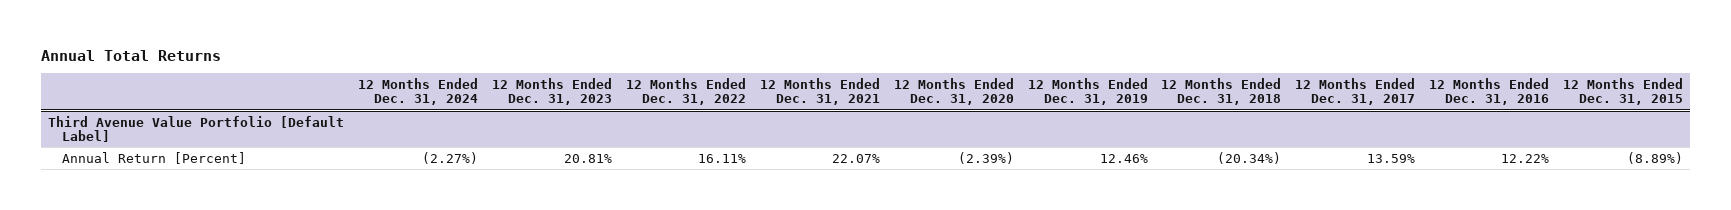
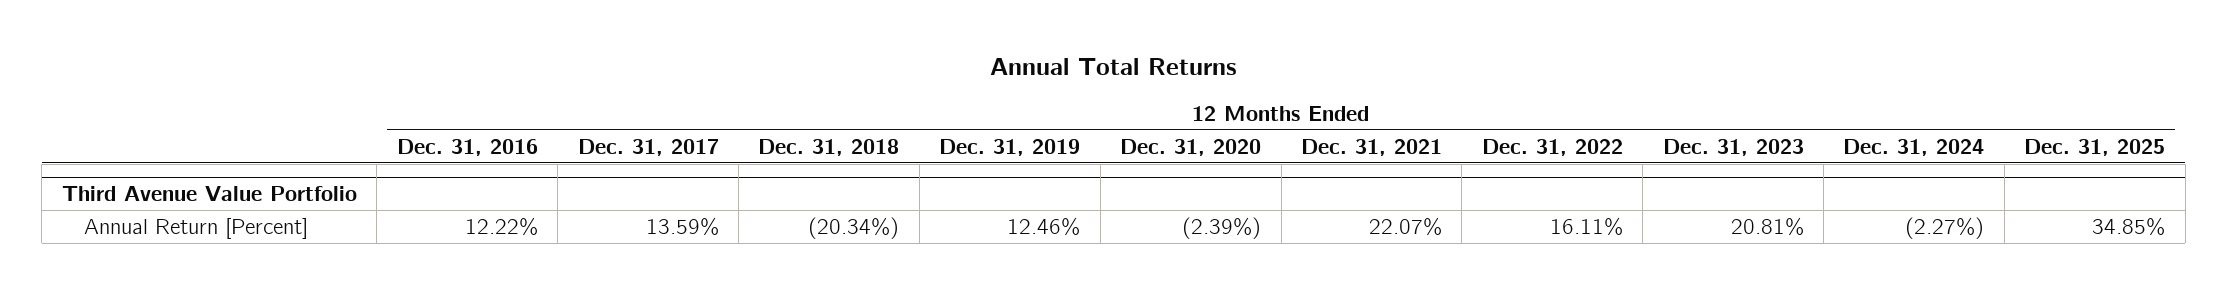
- | 12 Months Ended Dec. 31, 2024 | 12 Months Ended Dec. 31, 2023 | 12 Months Ended Dec. 31, 2022 | 12 Months Ended Dec. 31, 2021 | 12 Months Ended Dec. 31, 2020 | 12 Months Ended Dec. 31, 2019 | 12 Months Ended Dec. 31, 2018 | 12 Months Ended Dec. 31, 2017 | 12 Months Ended Dec. 31, 2016 | 12 Months Ended Dec. 31, 2015
+ | 12 Months Ended Dec. 31, 2016 | 12 Months Ended Dec. 31, 2017 | 12 Months Ended Dec. 31, 2018 | 12 Months Ended Dec. 31, 2019 | 12 Months Ended Dec. 31, 2020 | 12 Months Ended Dec. 31, 2021 | 12 Months Ended Dec. 31, 2022 | 12 Months Ended Dec. 31, 2023 | 12 Months Ended Dec. 31, 2024 | 12 Months Ended Dec. 31, 2025
- Third Avenue Value Portfolio [Default Label]
+ Third Avenue Value Portfolio

